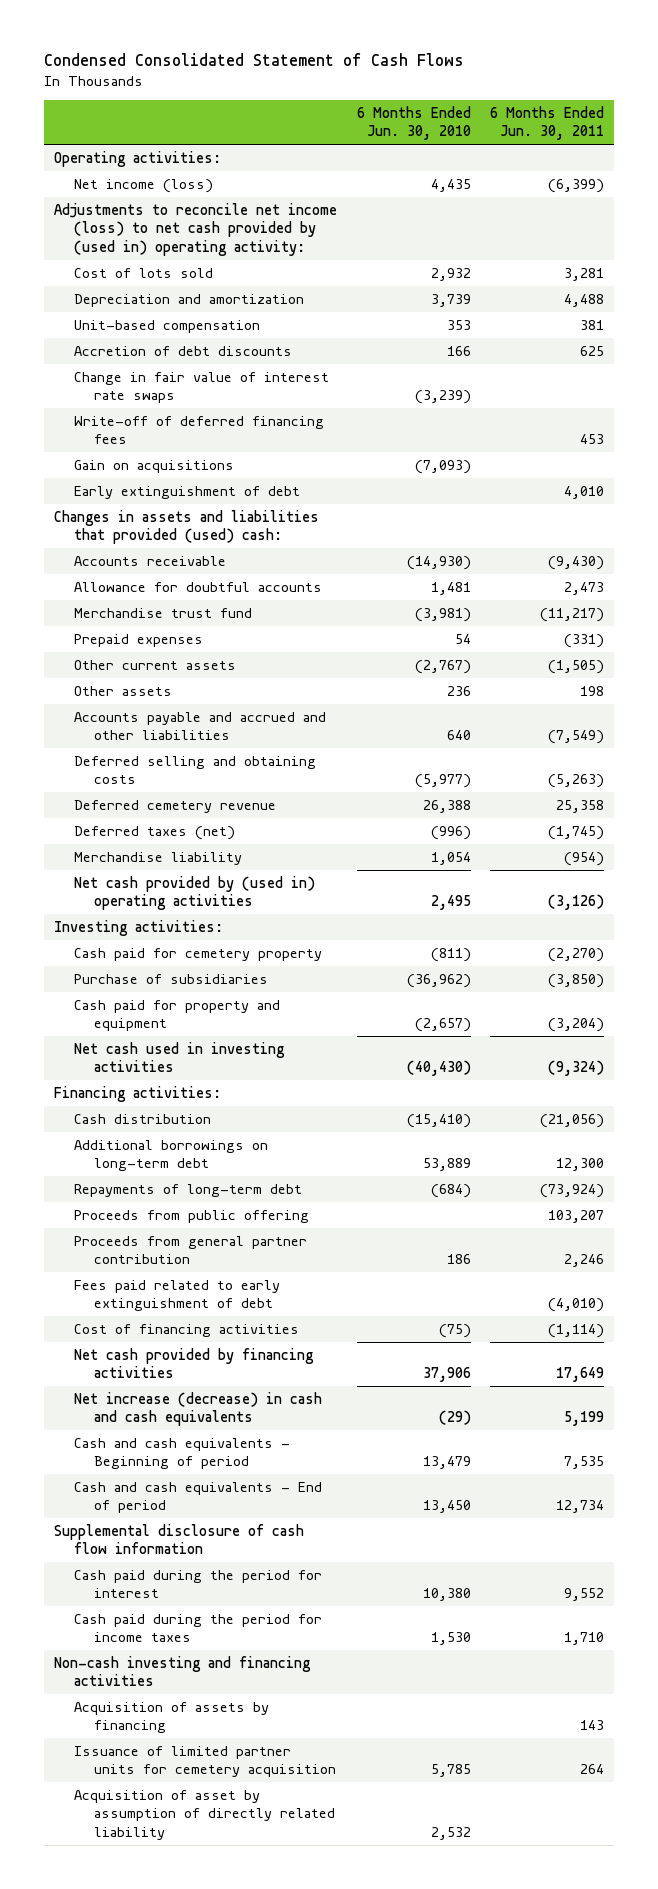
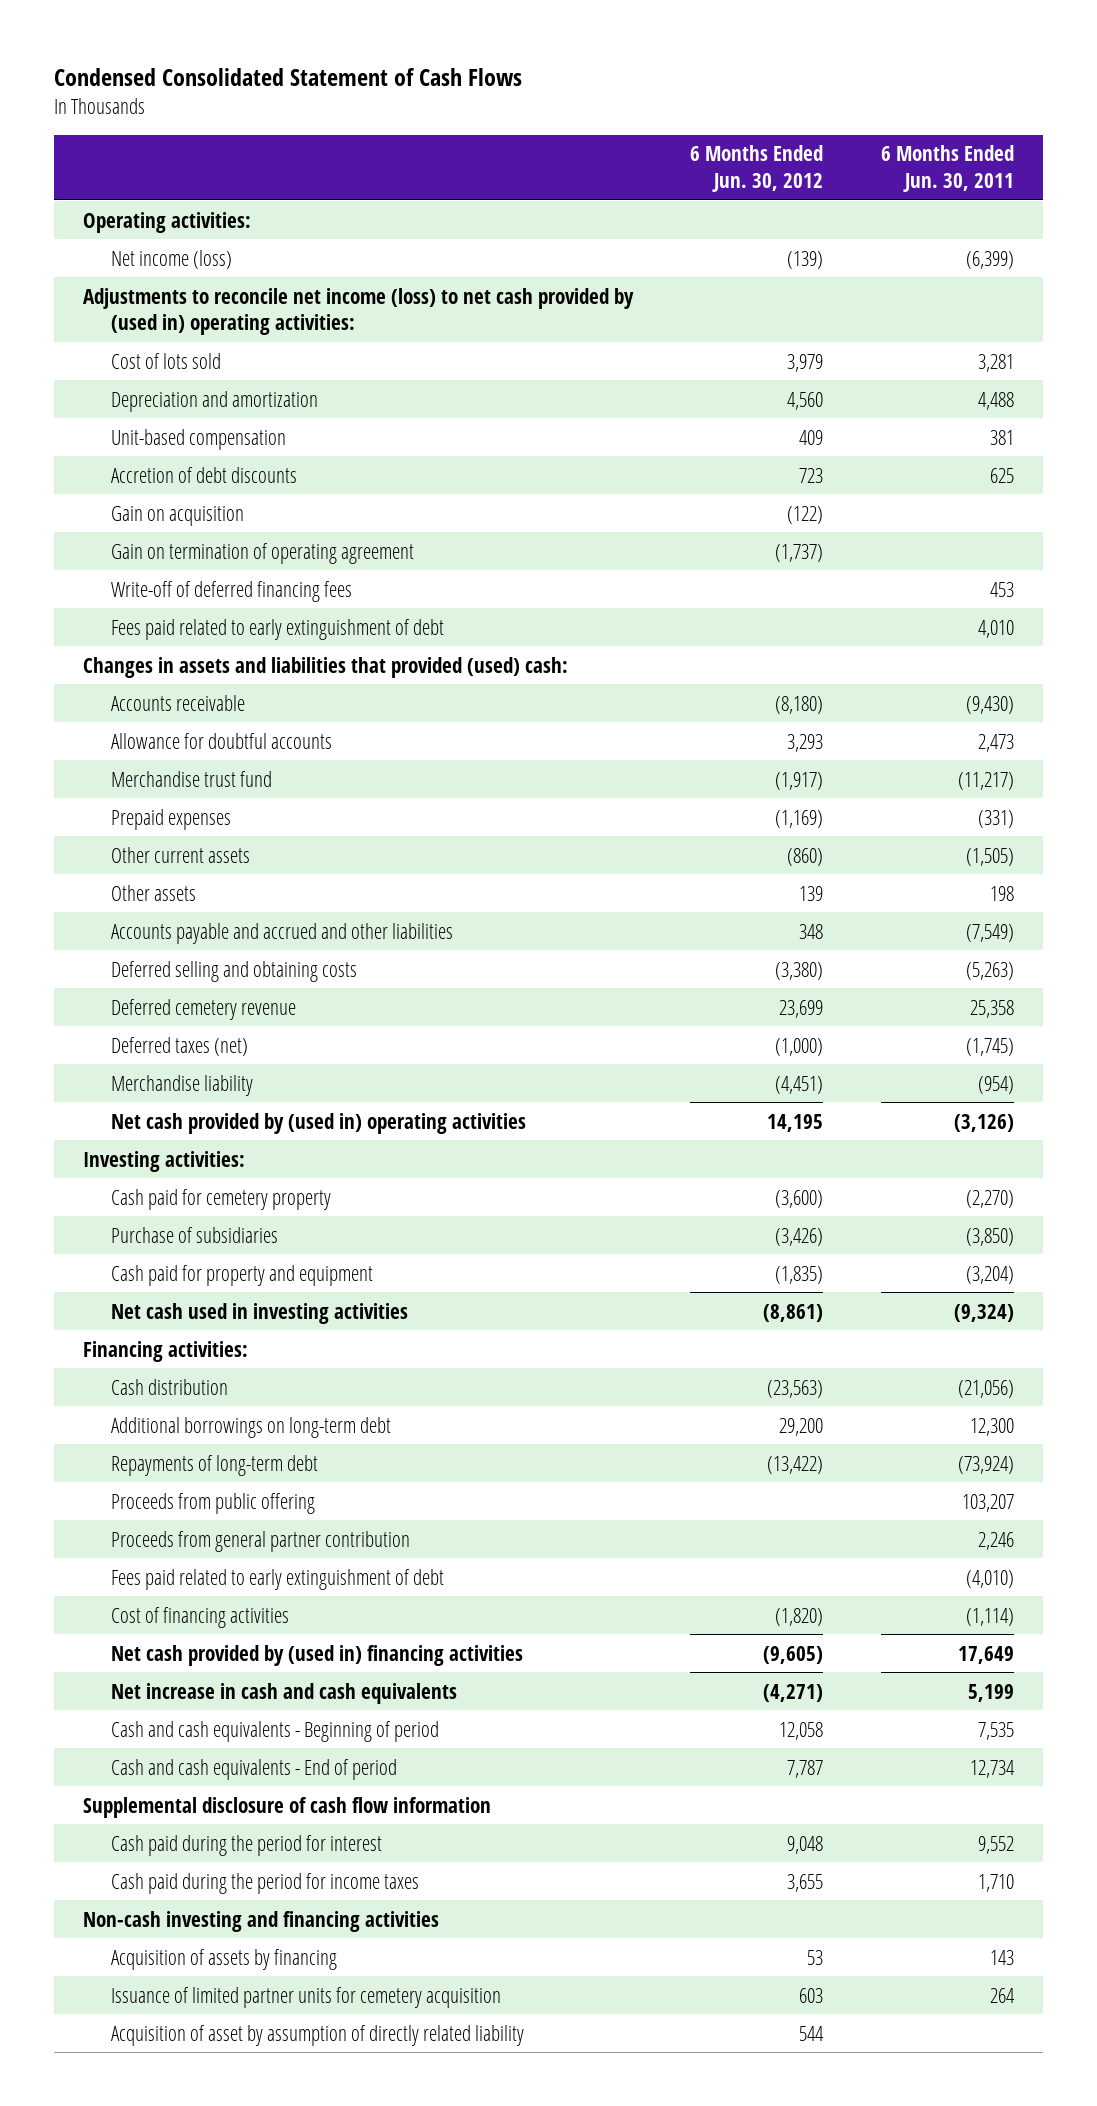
- | 6 Months Ended Jun. 30, 2010 | 6 Months Ended Jun. 30, 2011
+ | 6 Months Ended Jun. 30, 2012 | 6 Months Ended Jun. 30, 2011
- Adjustments to reconcile net income (loss) to net cash provided by (used in) operating activity:
+ Adjustments to reconcile net income (loss) to net cash provided by (used in) operating activities:
- Change in fair value of interest rate swaps | (3,239) |
+ Gain on acquisition | (122) |
+ Gain on termination of operating agreement | (1,737) |
- Gain on acquisitions | (7,093) |
- Early extinguishment of debt | | 4,010
+ Fees paid related to early extinguishment of debt | | 4,010
- Net cash provided by financing activities | 37,906 | 17,649
- Net increase (decrease) in cash and cash equivalents | (29) | 5,199
+ Net cash provided by (used in) financing activities | (9,605) | 17,649
+ Net increase in cash and cash equivalents | (4,271) | 5,199

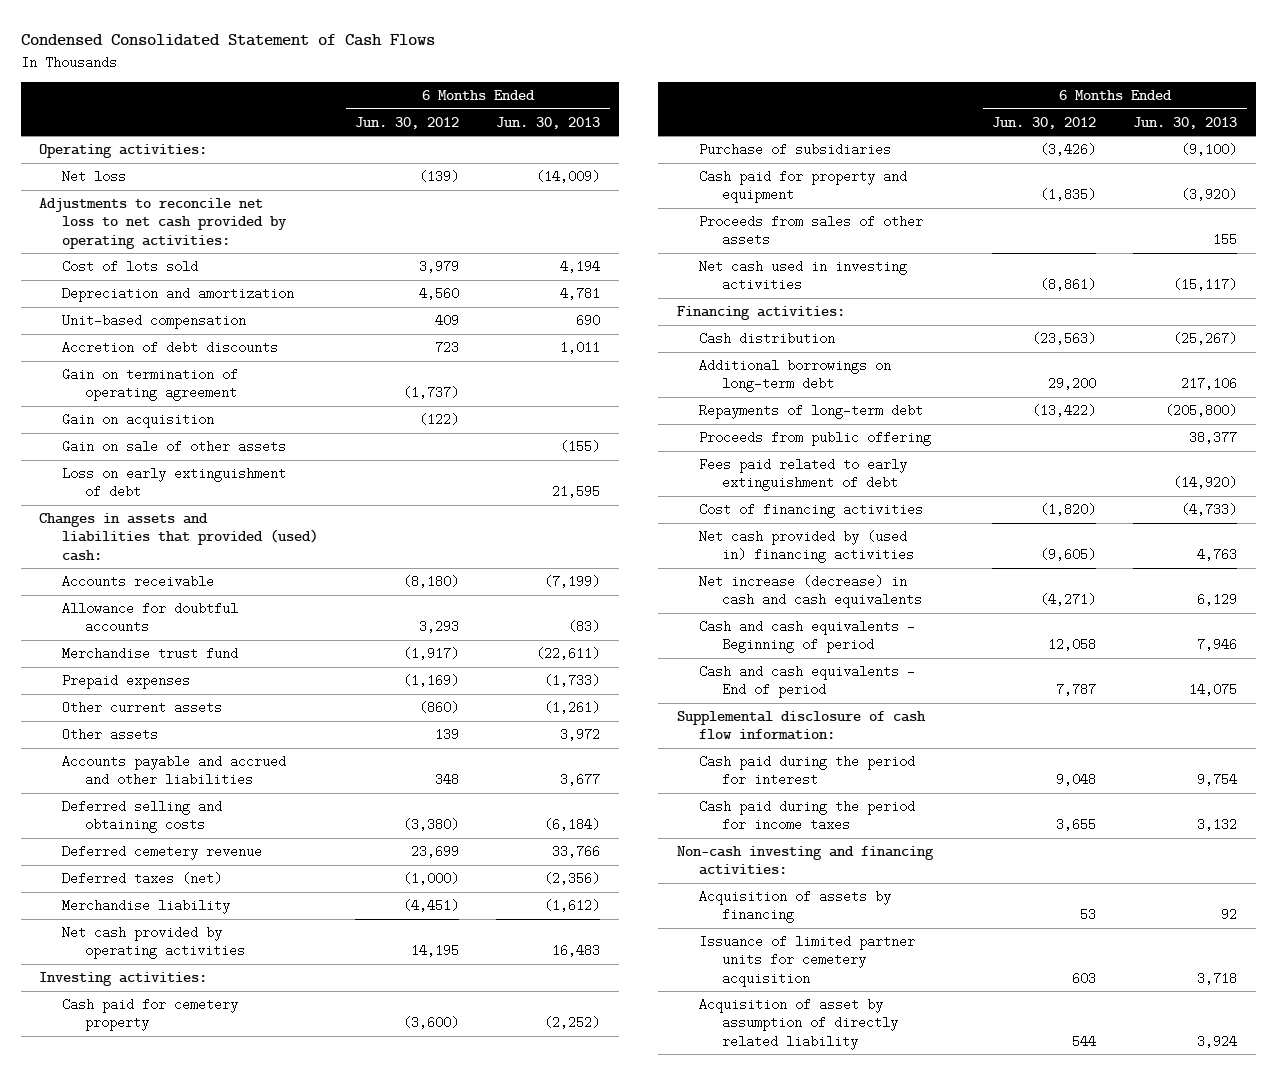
- | 6 Months Ended Jun. 30, 2012 | 6 Months Ended Jun. 30, 2011
+ | 6 Months Ended Jun. 30, 2012 | 6 Months Ended Jun. 30, 2013
- Net income (loss) | (139) | (6,399)
- Adjustments to reconcile net income (loss) to net cash provided by (used in) operating activities:
+ Net loss | (139) | (14,009)
+ Adjustments to reconcile net loss to net cash provided by operating activities:
- Write-off of deferred financing fees | | 453
- Fees paid related to early extinguishment of debt | | 4,010
moved down: Gain on acquisition | (122) |
+ Gain on sale of other assets | | (155)
+ Loss on early extinguishment of debt | | 21,595
- Net cash provided by (used in) operating activities | 14,195 | (3,126)
+ Net cash provided by operating activities | 14,195 | 16,483
+ Proceeds from sales of other assets | | 155
- Proceeds from general partner contribution | | 2,246
- Net increase in cash and cash equivalents | (4,271) | 5,199
+ Net increase (decrease) in cash and cash equivalents | (4,271) | 6,129
- Supplemental disclosure of cash flow information
+ Supplemental disclosure of cash flow information:
- Non-cash investing and financing activities
+ Non-cash investing and financing activities:

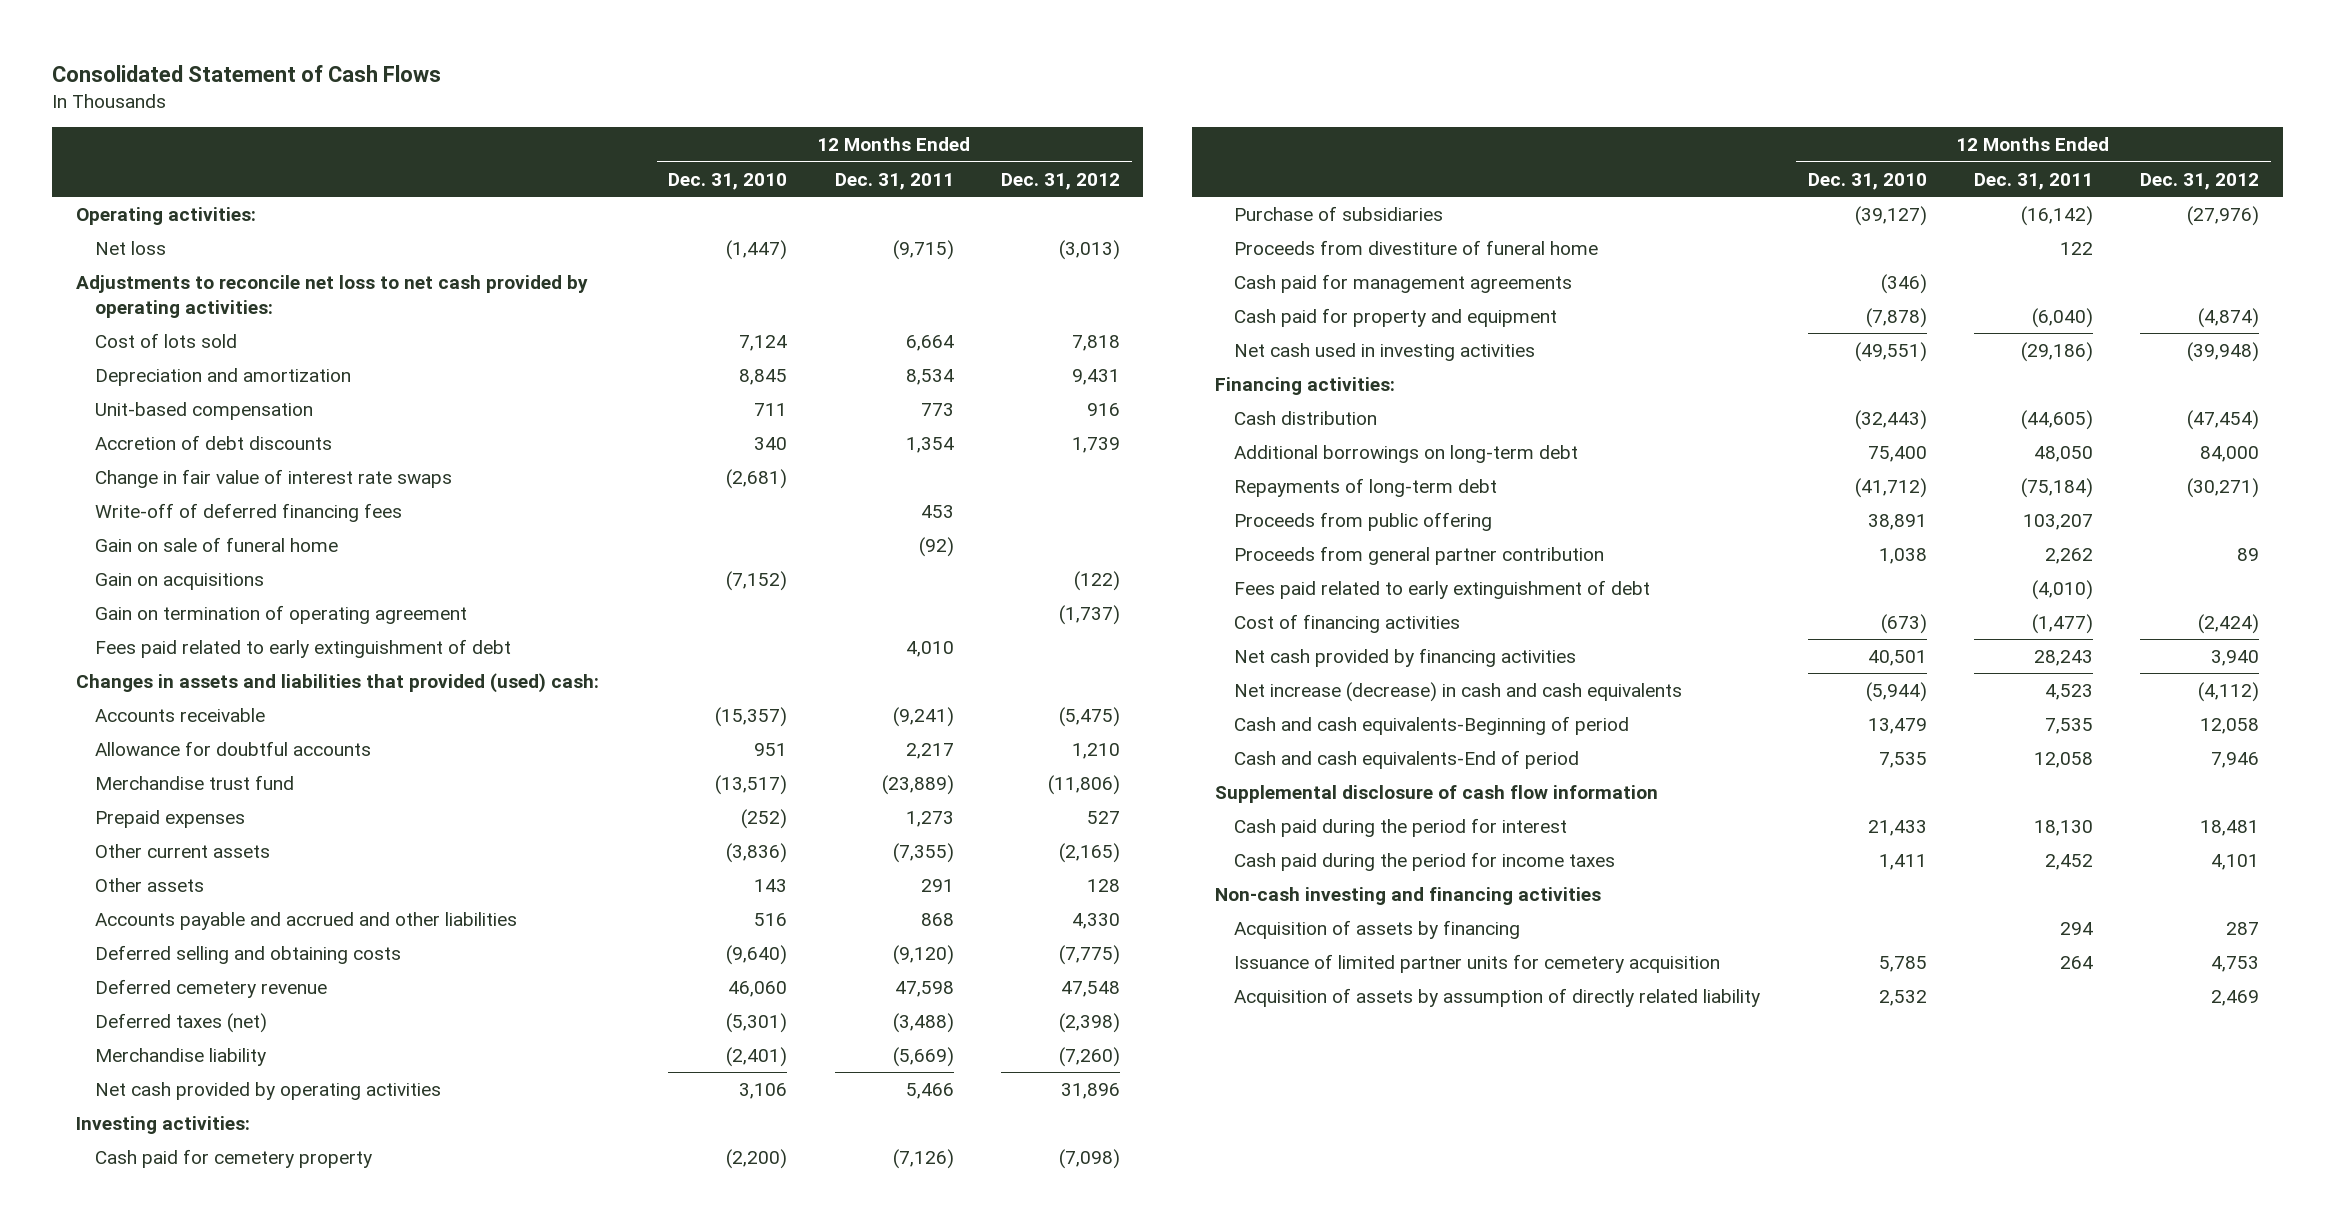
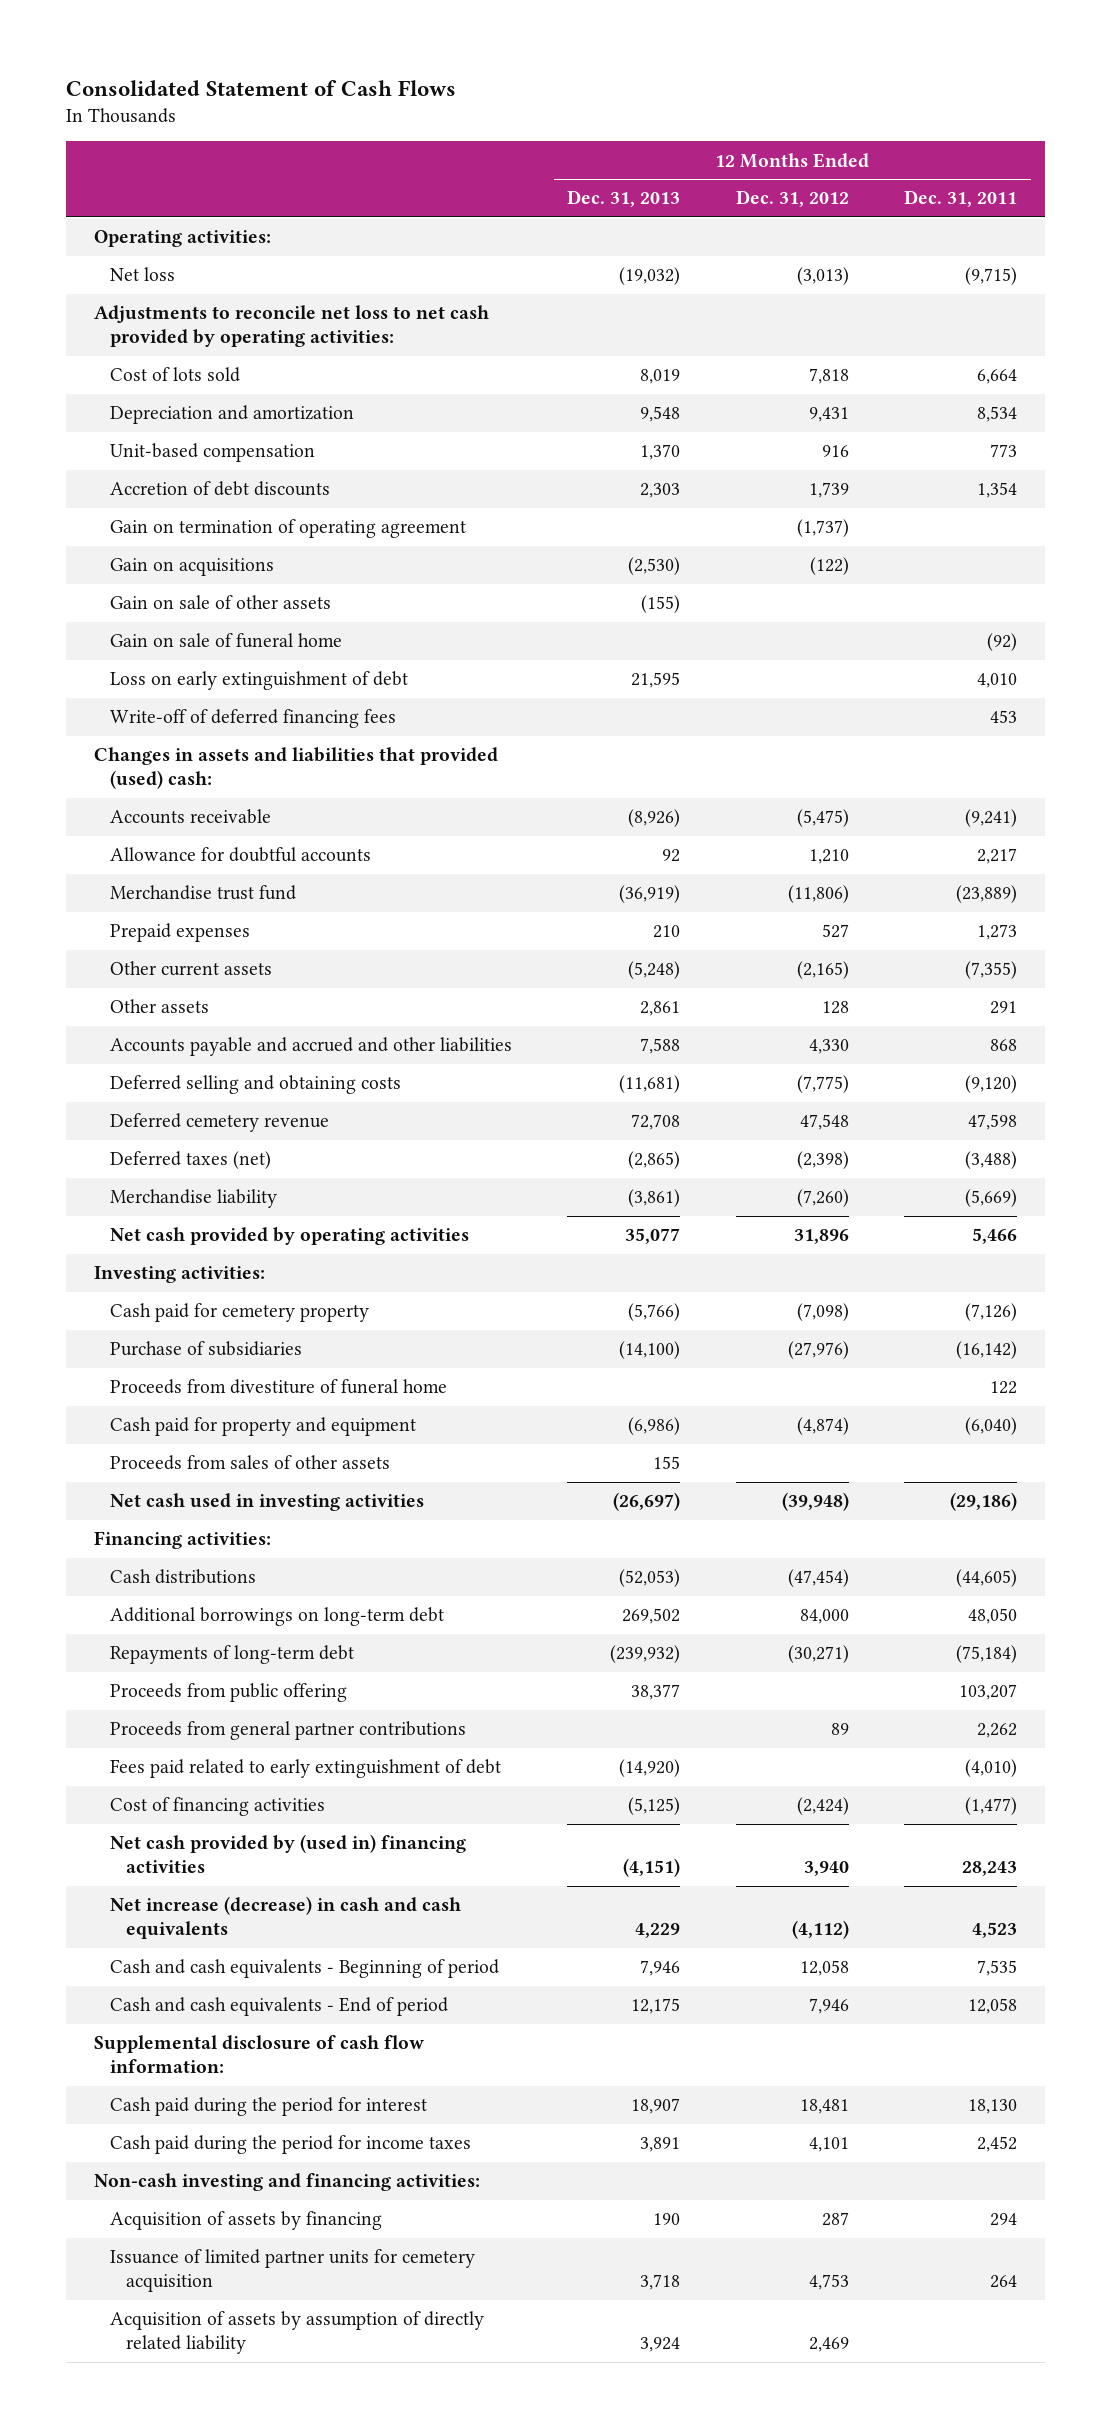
- | 12 Months Ended Dec. 31, 2010 | 12 Months Ended Dec. 31, 2011 | 12 Months Ended Dec. 31, 2012
+ | 12 Months Ended Dec. 31, 2013 | 12 Months Ended Dec. 31, 2012 | 12 Months Ended Dec. 31, 2011
- Change in fair value of interest rate swaps | (2,681) | |
- Fees paid related to early extinguishment of debt | | 4,010 |
moved down: Gain on acquisitions | (2,530) | (122) |
+ Gain on sale of other assets | (155) | |
moved down: Gain on sale of funeral home | | | (92)
+ Loss on early extinguishment of debt | 21,595 | | 4,010
moved down: Write-off of deferred financing fees | | | 453
- Cash paid for management agreements | (346) | |
+ Proceeds from sales of other assets | 155 | |
- Cash distribution | (32,443) | (44,605) | (47,454)
+ Cash distributions | (52,053) | (47,454) | (44,605)
- Proceeds from general partner contribution | 1,038 | 2,262 | 89
+ Proceeds from general partner contributions | | 89 | 2,262
- Net cash provided by financing activities | 40,501 | 28,243 | 3,940
+ Net cash provided by (used in) financing activities | (4,151) | 3,940 | 28,243
- Cash and cash equivalents-Beginning of period | 13,479 | 7,535 | 12,058
- Cash and cash equivalents-End of period | 7,535 | 12,058 | 7,946
- Supplemental disclosure of cash flow information
+ Cash and cash equivalents - Beginning of period | 7,946 | 12,058 | 7,535
+ Cash and cash equivalents - End of period | 12,175 | 7,946 | 12,058
+ Supplemental disclosure of cash flow information:
- Non-cash investing and financing activities
+ Non-cash investing and financing activities:

